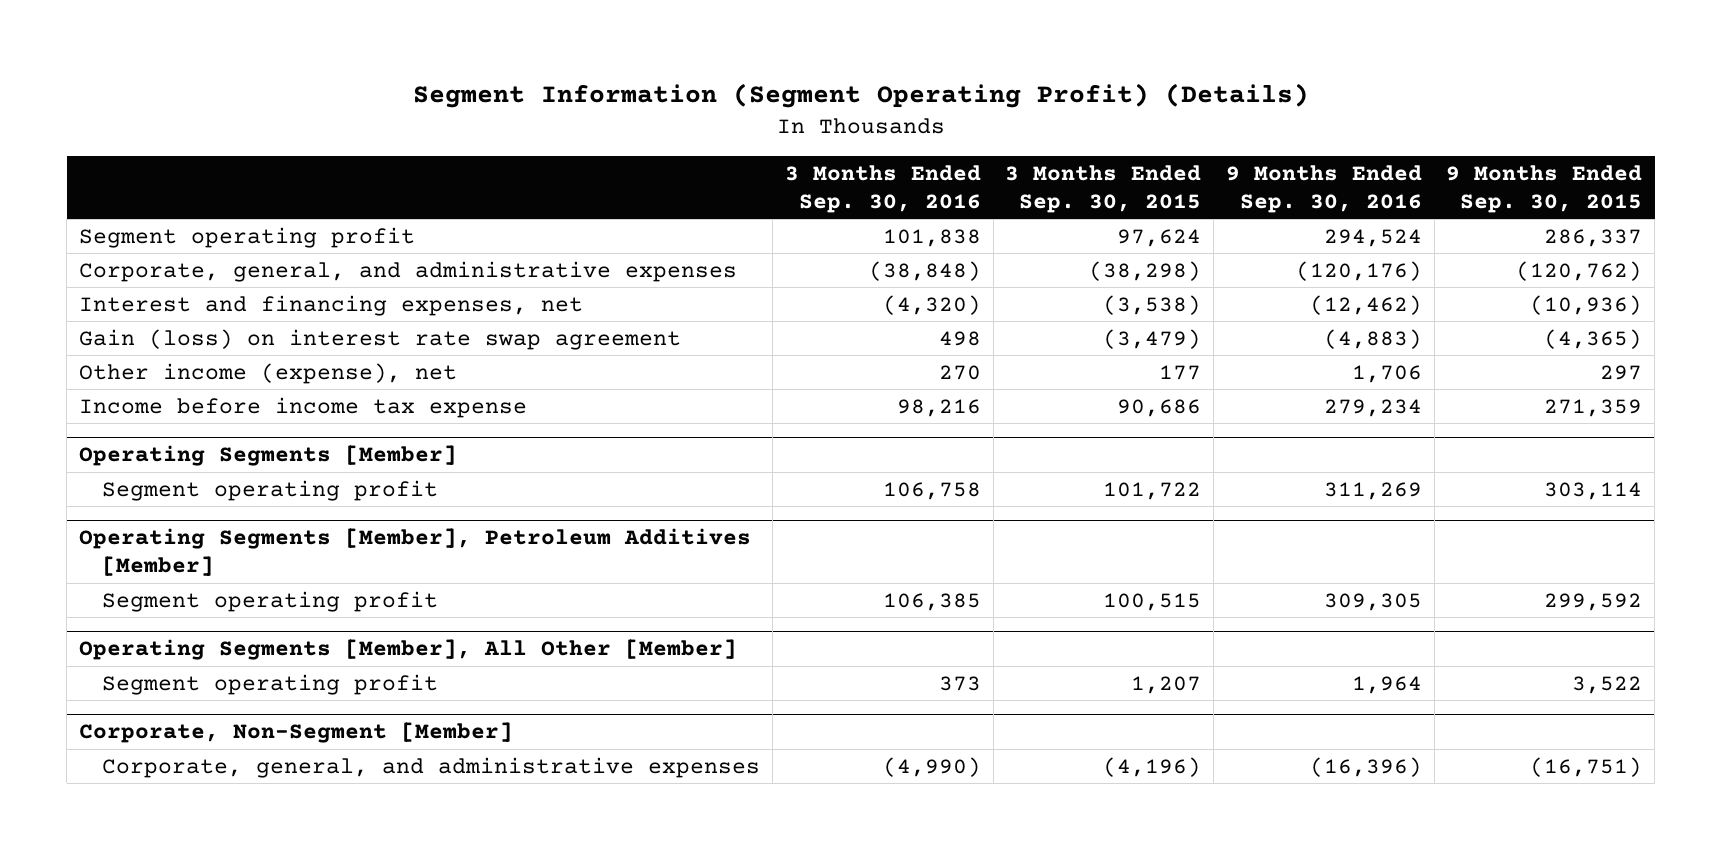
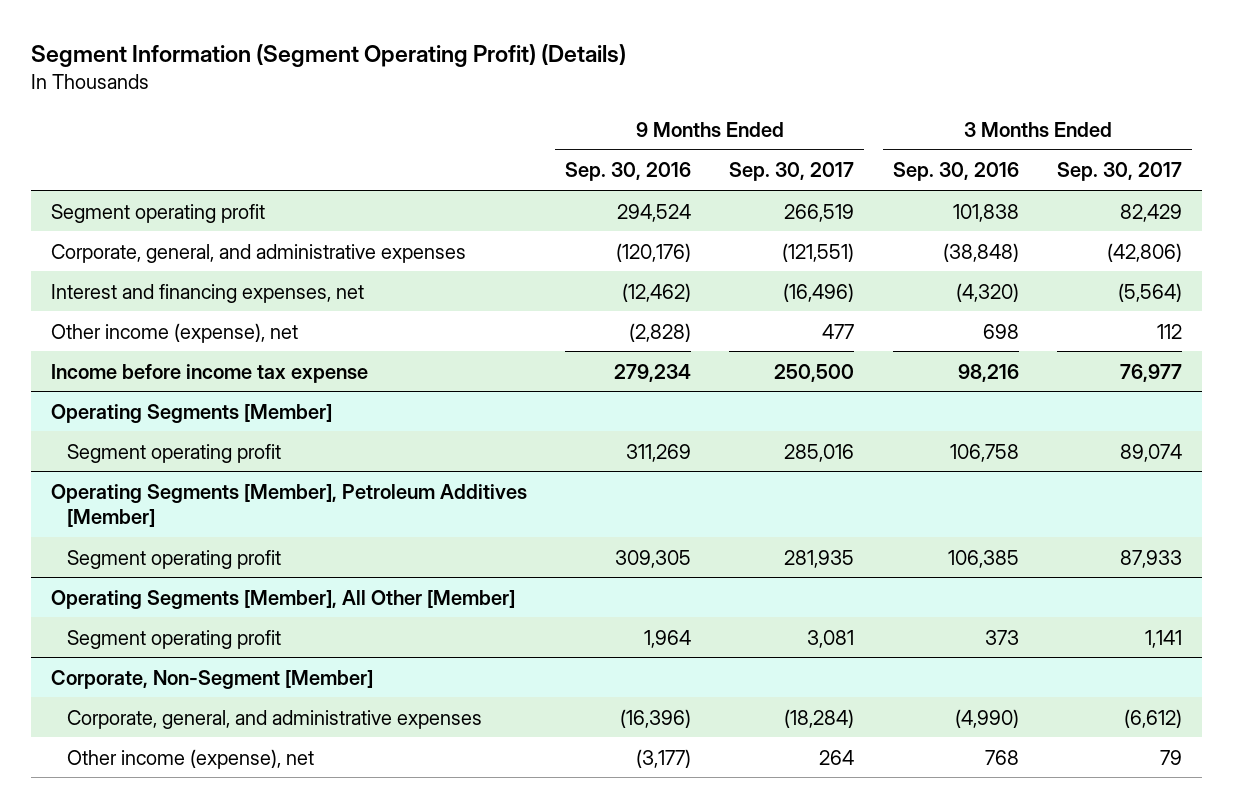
- | 3 Months Ended Sep. 30, 2016 | 3 Months Ended Sep. 30, 2015 | 9 Months Ended Sep. 30, 2016 | 9 Months Ended Sep. 30, 2015
+ | 9 Months Ended Sep. 30, 2016 | 9 Months Ended Sep. 30, 2017 | 3 Months Ended Sep. 30, 2016 | 3 Months Ended Sep. 30, 2017
- Gain (loss) on interest rate swap agreement | 498 | (3,479) | (4,883) | (4,365)
- Other income (expense), net | 270 | 177 | 1,706 | 297
+ Other income (expense), net | (2,828) | 477 | 698 | 112
@ Corporate, Non-Segment [Member]
+ Other income (expense), net | (3,177) | 264 | 768 | 79

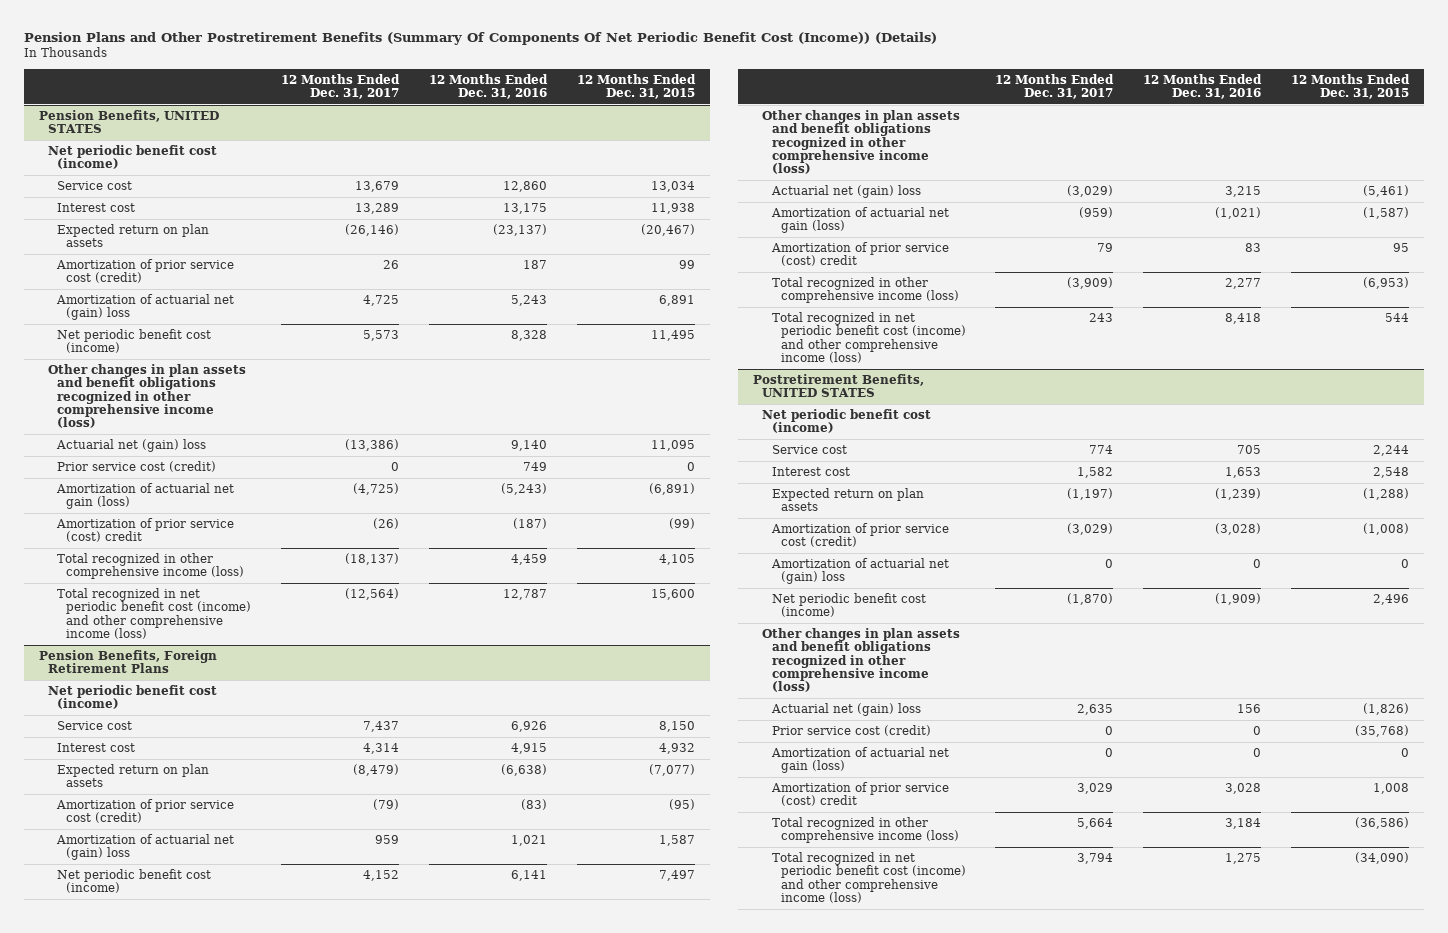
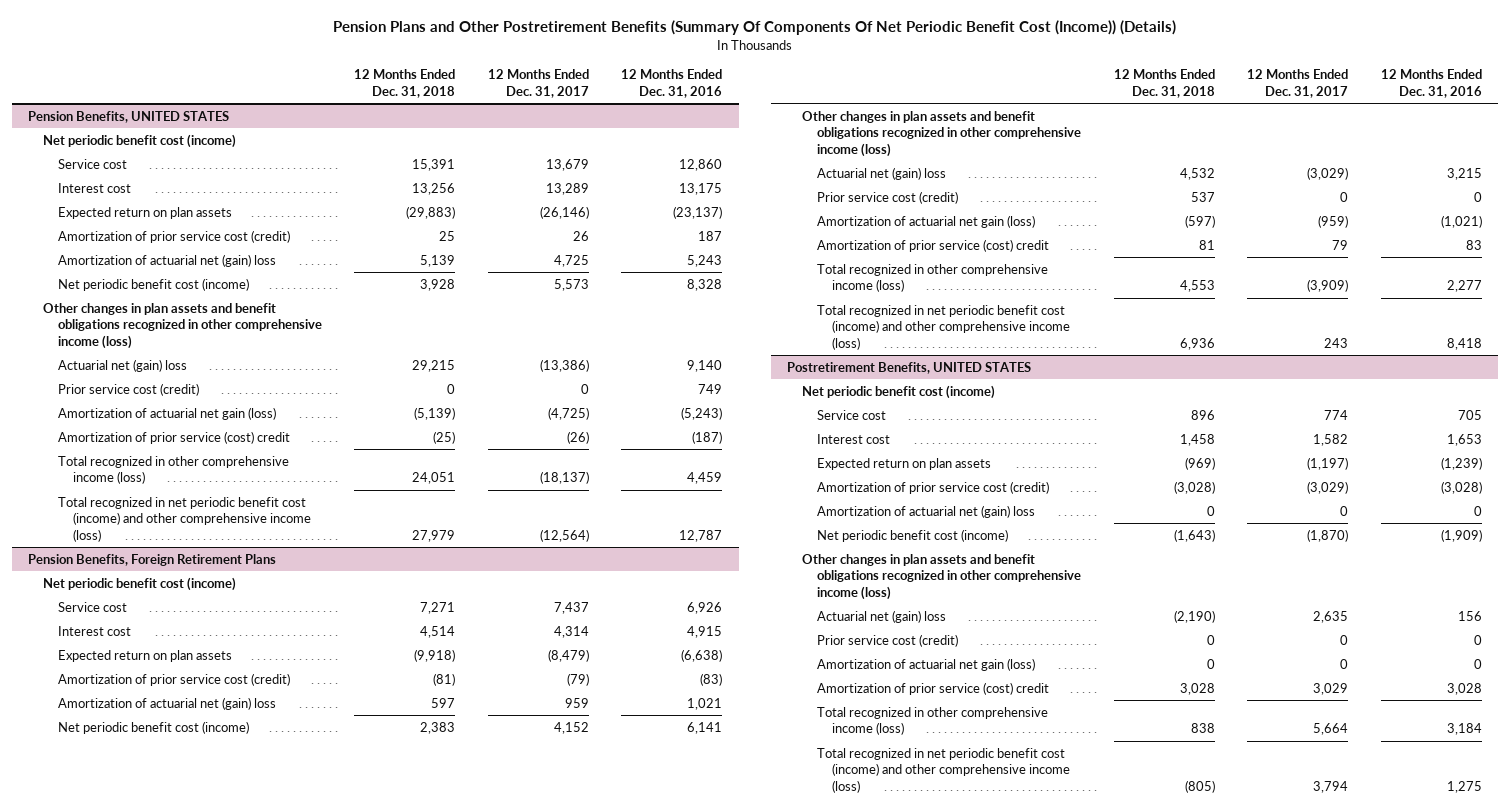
- | 12 Months Ended Dec. 31, 2017 | 12 Months Ended Dec. 31, 2016 | 12 Months Ended Dec. 31, 2015
+ | 12 Months Ended Dec. 31, 2018 | 12 Months Ended Dec. 31, 2017 | 12 Months Ended Dec. 31, 2016
@ Pension Benefits, Foreign Retirement Plans
+ Prior service cost (credit) | 537 | 0 | 0

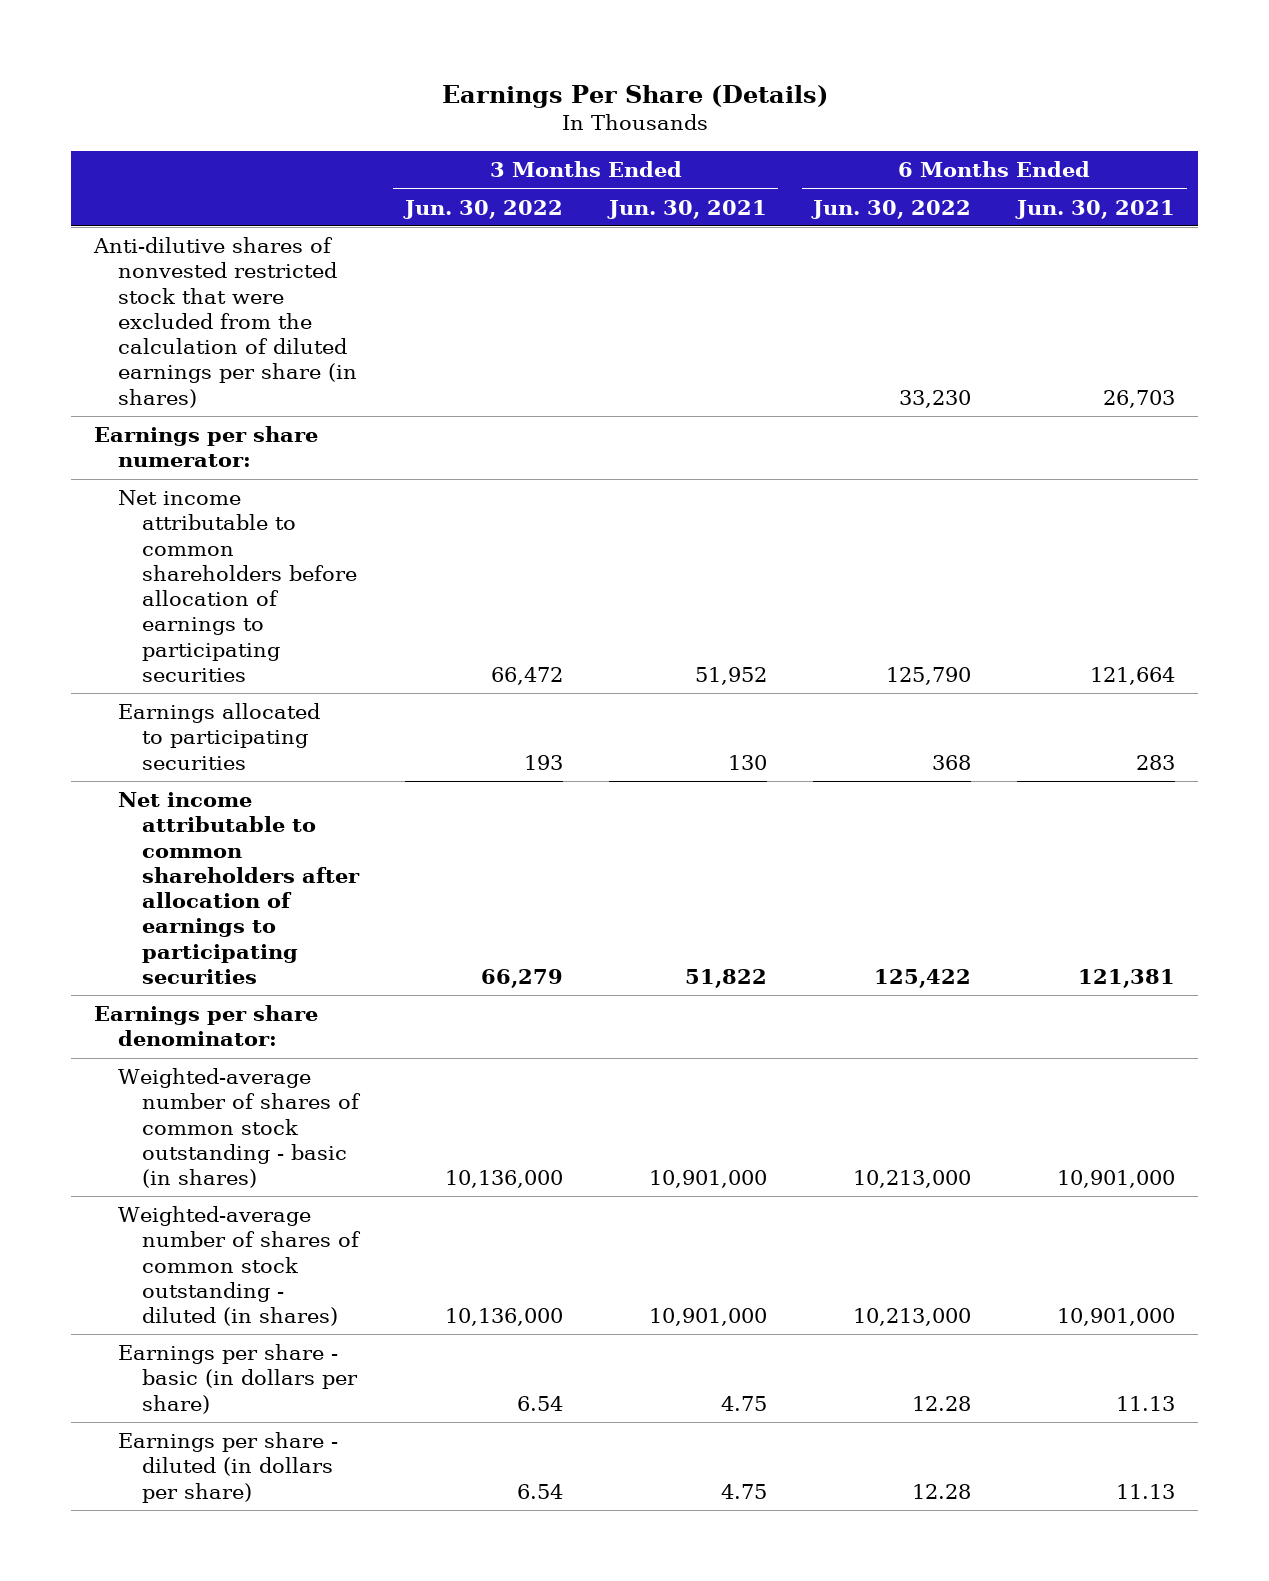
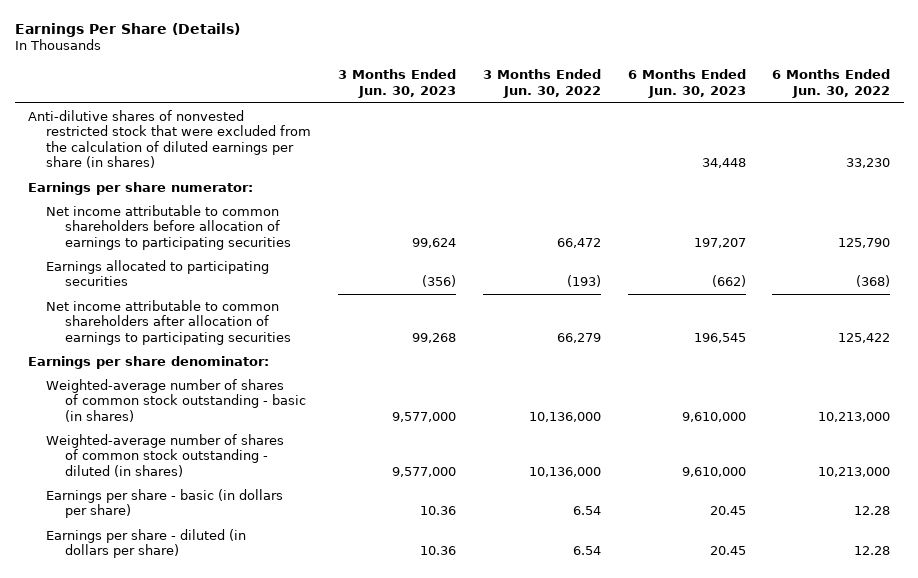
- | 3 Months Ended Jun. 30, 2022 | 3 Months Ended Jun. 30, 2021 | 6 Months Ended Jun. 30, 2022 | 6 Months Ended Jun. 30, 2021
+ | 3 Months Ended Jun. 30, 2023 | 3 Months Ended Jun. 30, 2022 | 6 Months Ended Jun. 30, 2023 | 6 Months Ended Jun. 30, 2022
- Earnings allocated to participating securities | 193 | 130 | 368 | 283
+ Earnings allocated to participating securities | (356) | (193) | (662) | (368)

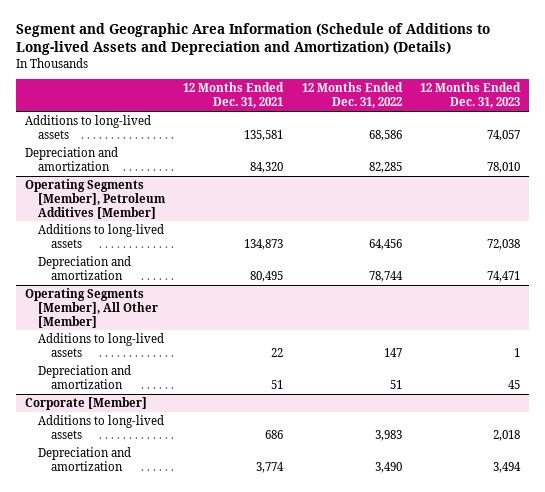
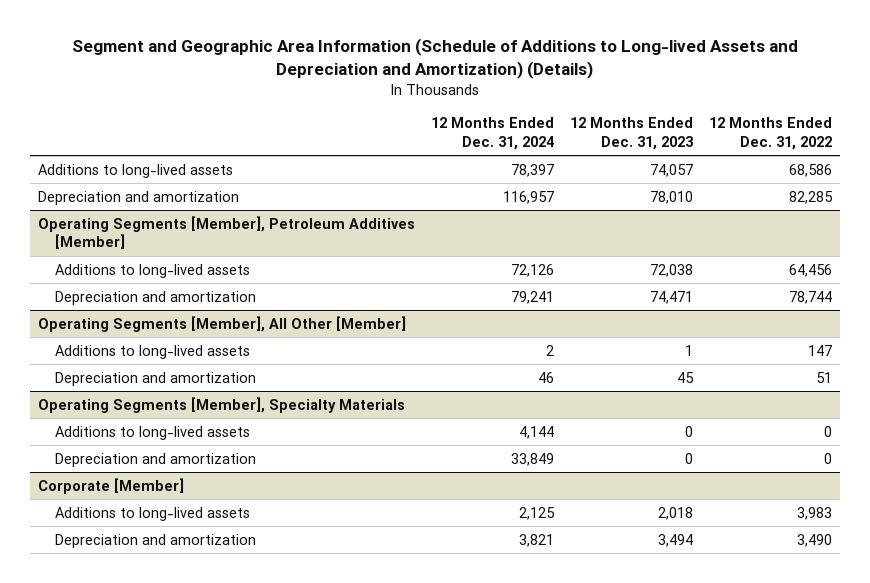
- | 12 Months Ended Dec. 31, 2021 | 12 Months Ended Dec. 31, 2022 | 12 Months Ended Dec. 31, 2023
+ | 12 Months Ended Dec. 31, 2024 | 12 Months Ended Dec. 31, 2023 | 12 Months Ended Dec. 31, 2022
+ Operating Segments [Member], Specialty Materials
+ Additions to long-lived assets | 4,144 | 0 | 0
+ Depreciation and amortization | 33,849 | 0 | 0

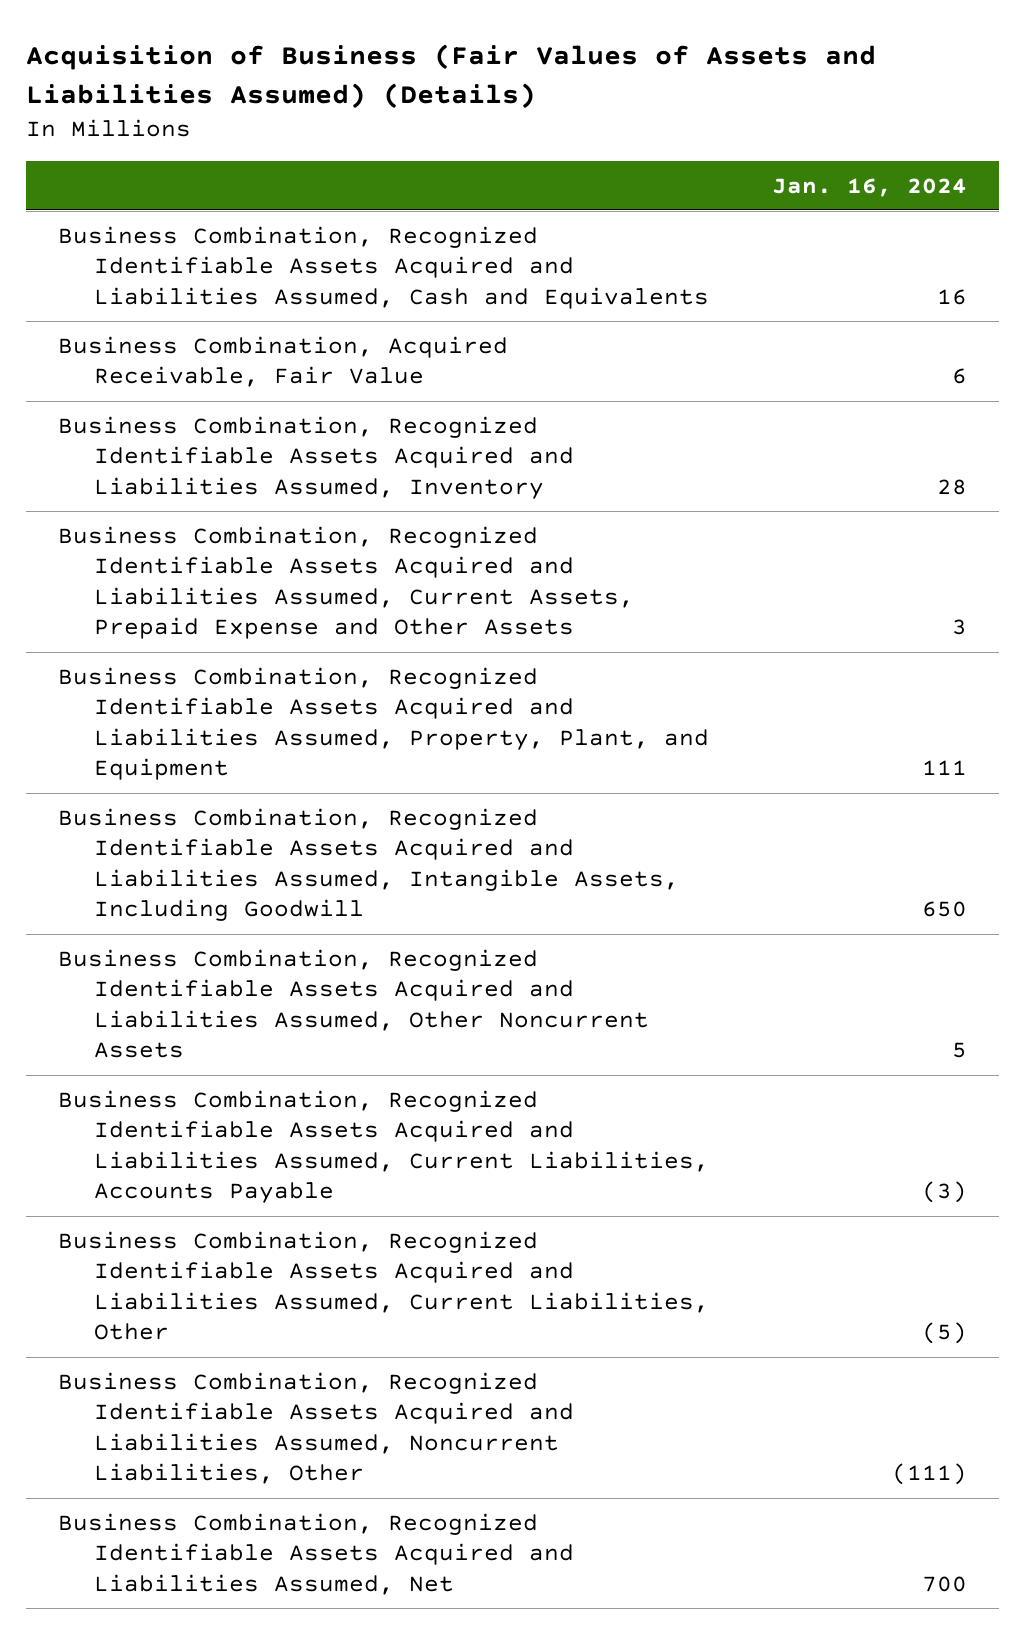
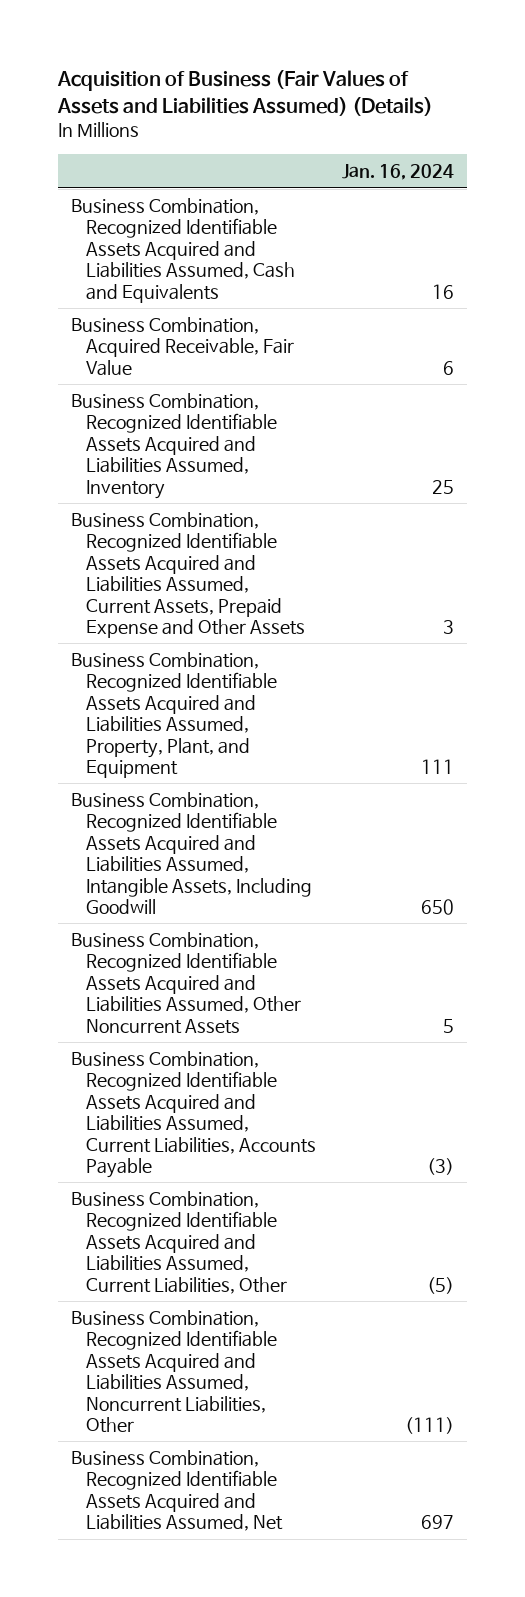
- Business Combination, Recognized Identifiable Assets Acquired and Liabilities Assumed, Inventory | 28
+ Business Combination, Recognized Identifiable Assets Acquired and Liabilities Assumed, Inventory | 25
- Business Combination, Recognized Identifiable Assets Acquired and Liabilities Assumed, Net | 700
+ Business Combination, Recognized Identifiable Assets Acquired and Liabilities Assumed, Net | 697

